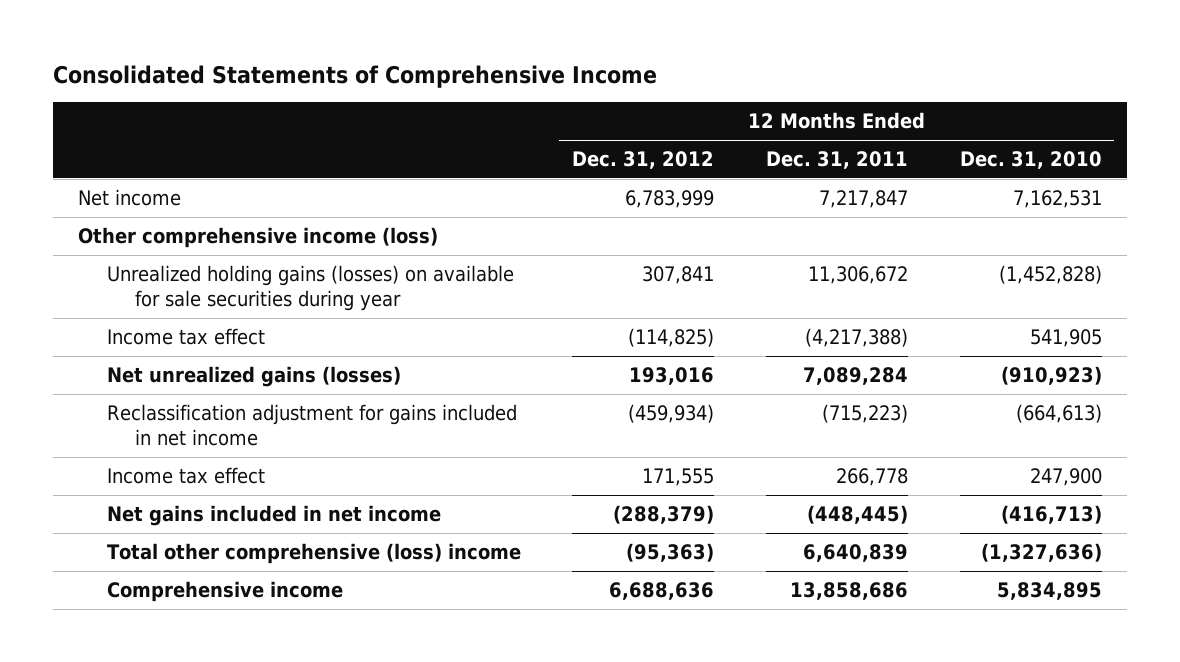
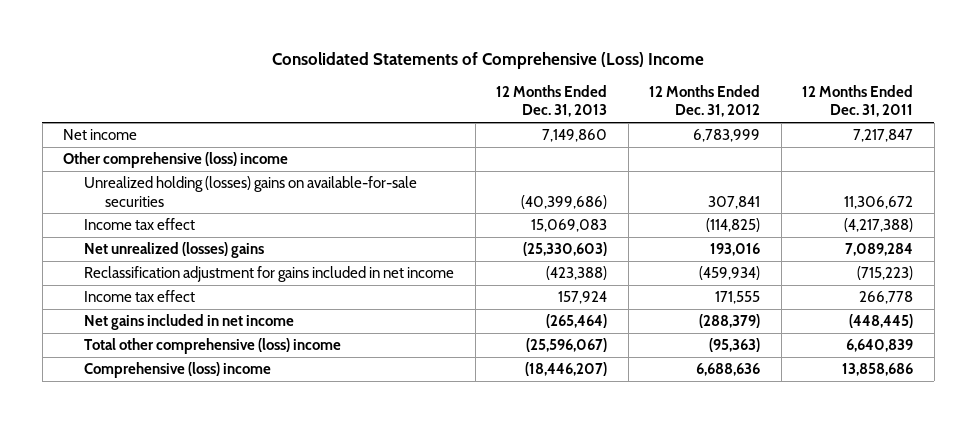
- Consolidated Statements of Comprehensive Income
+ Consolidated Statements of Comprehensive (Loss) Income
- | 12 Months Ended Dec. 31, 2012 | 12 Months Ended Dec. 31, 2011 | 12 Months Ended Dec. 31, 2010
+ | 12 Months Ended Dec. 31, 2013 | 12 Months Ended Dec. 31, 2012 | 12 Months Ended Dec. 31, 2011
- Other comprehensive income (loss)
- Unrealized holding gains (losses) on available for sale securities during year | 307,841 | 11,306,672 | (1,452,828)
+ Other comprehensive (loss) income
+ Unrealized holding (losses) gains on available-for-sale securities | (40,399,686) | 307,841 | 11,306,672
- Net unrealized gains (losses) | 193,016 | 7,089,284 | (910,923)
+ Net unrealized (losses) gains | (25,330,603) | 193,016 | 7,089,284
- Comprehensive income | 6,688,636 | 13,858,686 | 5,834,895
+ Comprehensive (loss) income | (18,446,207) | 6,688,636 | 13,858,686

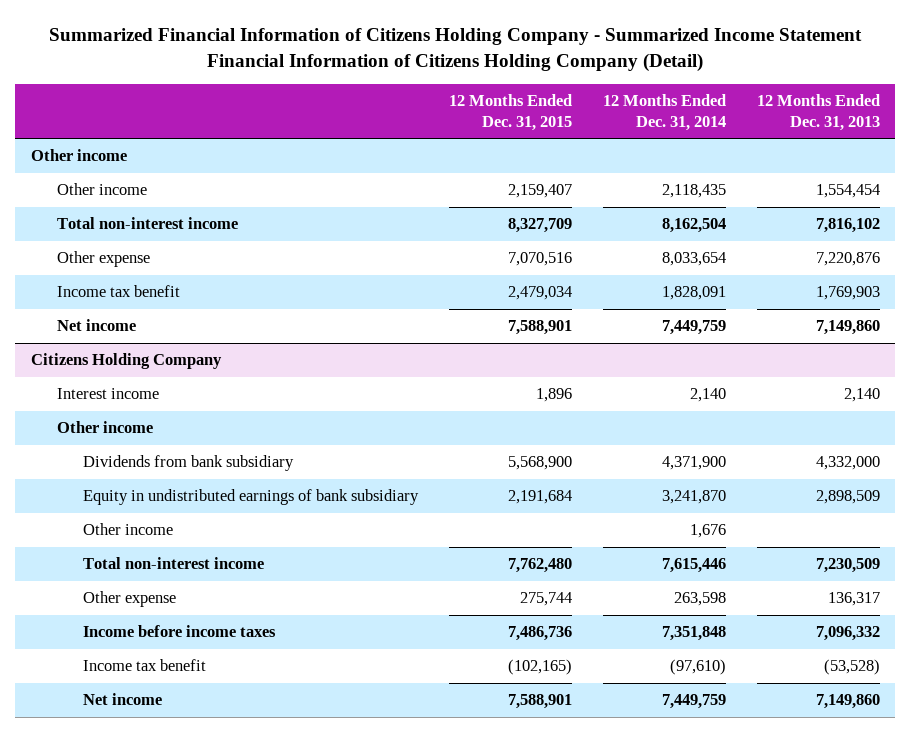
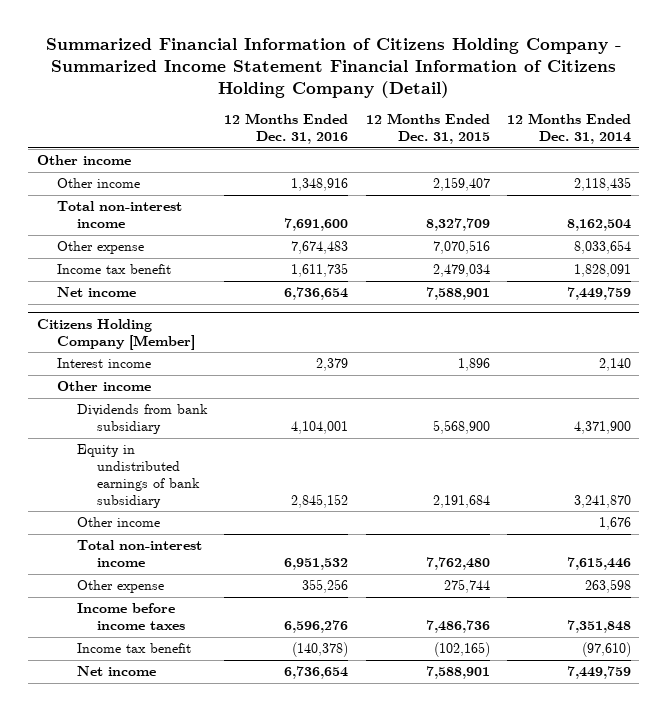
- | 12 Months Ended Dec. 31, 2015 | 12 Months Ended Dec. 31, 2014 | 12 Months Ended Dec. 31, 2013
+ | 12 Months Ended Dec. 31, 2016 | 12 Months Ended Dec. 31, 2015 | 12 Months Ended Dec. 31, 2014
- Citizens Holding Company
+ Citizens Holding Company [Member]

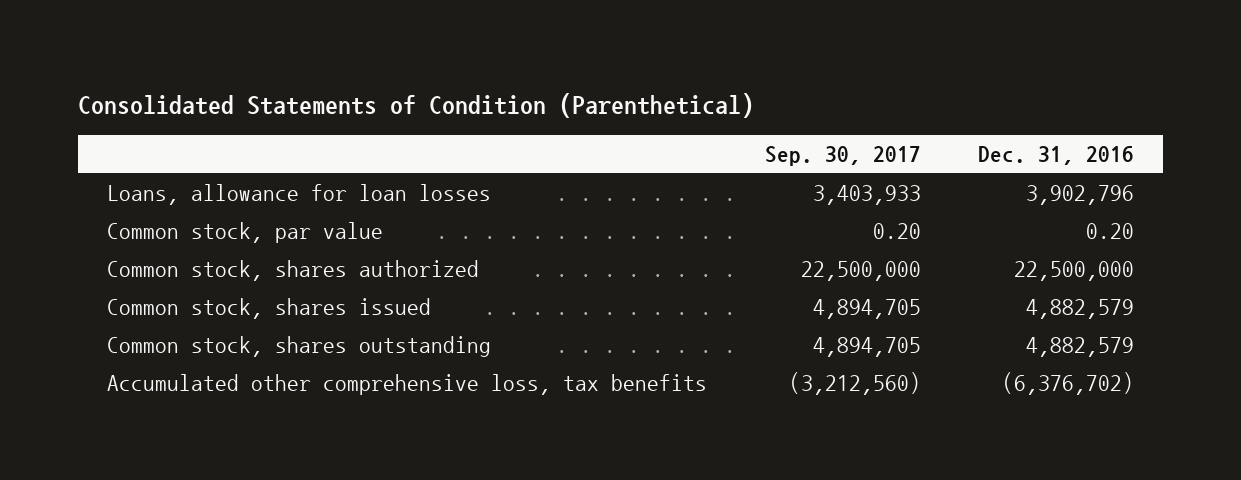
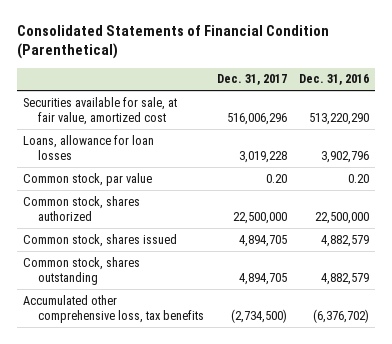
- Consolidated Statements of Condition (Parenthetical)
+ Consolidated Statements of Financial Condition (Parenthetical)
- | Sep. 30, 2017 | Dec. 31, 2016
+ | Dec. 31, 2017 | Dec. 31, 2016
+ Securities available for sale, at fair value, amortized cost | 516,006,296 | 513,220,290

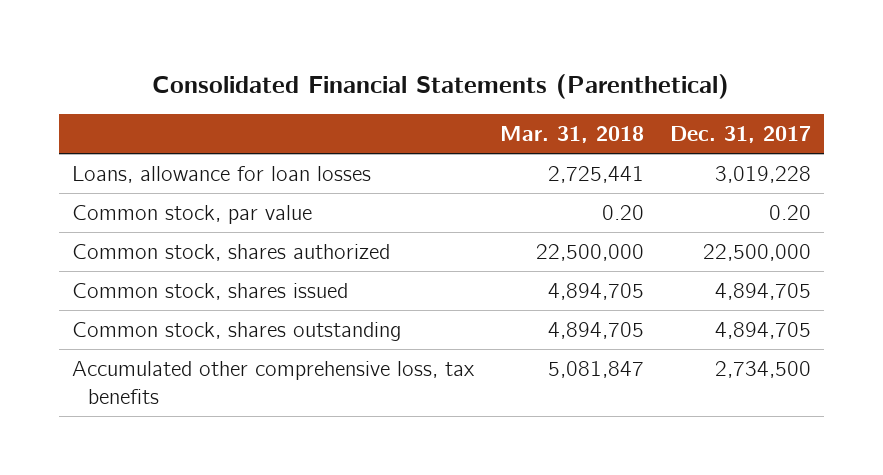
- Consolidated Statements of Financial Condition (Parenthetical)
+ Consolidated Financial Statements (Parenthetical)
- | Dec. 31, 2017 | Dec. 31, 2016
+ | Mar. 31, 2018 | Dec. 31, 2017
- Securities available for sale, at fair value, amortized cost | 516,006,296 | 513,220,290
- Accumulated other comprehensive loss, tax benefits | (2,734,500) | (6,376,702)
+ Accumulated other comprehensive loss, tax benefits | 5,081,847 | 2,734,500

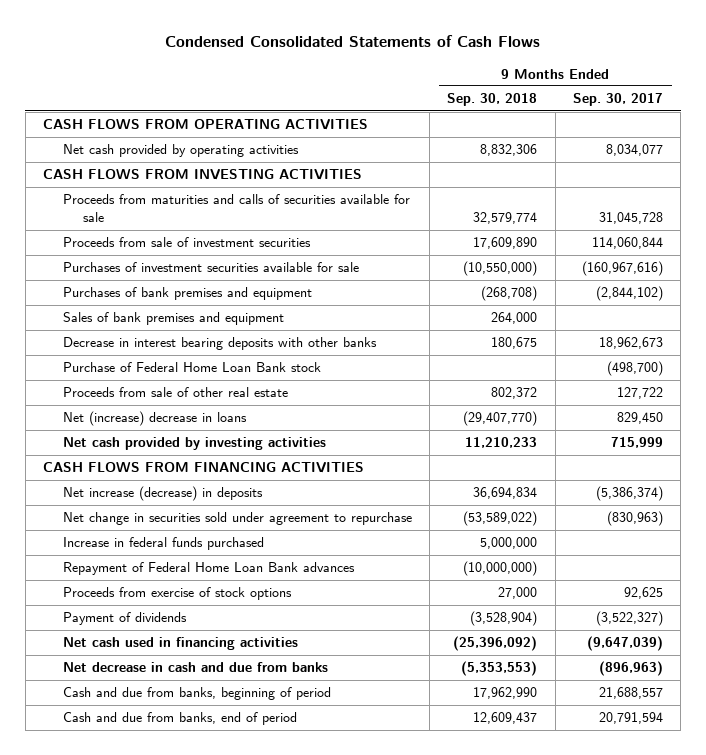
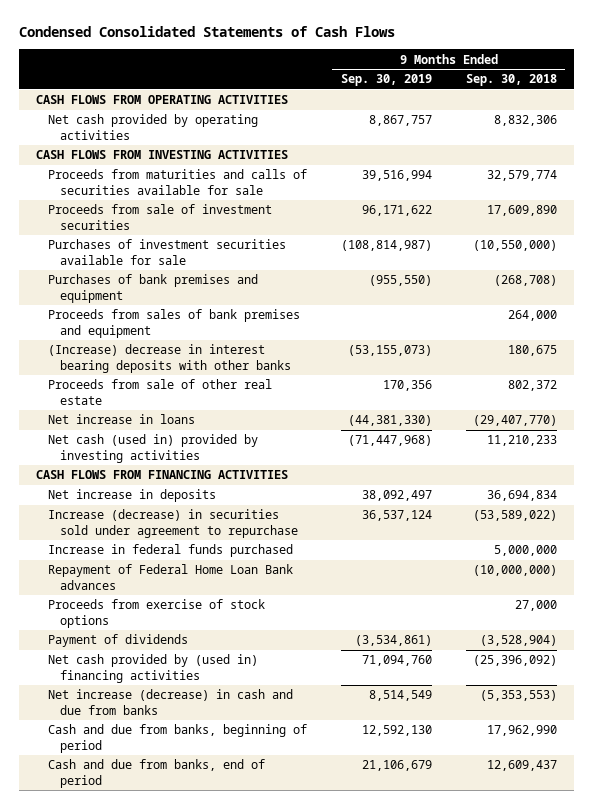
- | 9 Months Ended Sep. 30, 2018 | 9 Months Ended Sep. 30, 2017
+ | 9 Months Ended Sep. 30, 2019 | 9 Months Ended Sep. 30, 2018
- Sales of bank premises and equipment | 264,000 |
- Decrease in interest bearing deposits with other banks | 180,675 | 18,962,673
- Purchase of Federal Home Loan Bank stock | | (498,700)
+ Proceeds from sales of bank premises and equipment | | 264,000
+ (Increase) decrease in interest bearing deposits with other banks | (53,155,073) | 180,675
- Net (increase) decrease in loans | (29,407,770) | 829,450
- Net cash provided by investing activities | 11,210,233 | 715,999
+ Net increase in loans | (44,381,330) | (29,407,770)
+ Net cash (used in) provided by investing activities | (71,447,968) | 11,210,233
- Net increase (decrease) in deposits | 36,694,834 | (5,386,374)
- Net change in securities sold under agreement to repurchase | (53,589,022) | (830,963)
+ Net increase in deposits | 38,092,497 | 36,694,834
+ Increase (decrease) in securities sold under agreement to repurchase | 36,537,124 | (53,589,022)
- Net cash used in financing activities | (25,396,092) | (9,647,039)
- Net decrease in cash and due from banks | (5,353,553) | (896,963)
+ Net cash provided by (used in) financing activities | 71,094,760 | (25,396,092)
+ Net increase (decrease) in cash and due from banks | 8,514,549 | (5,353,553)

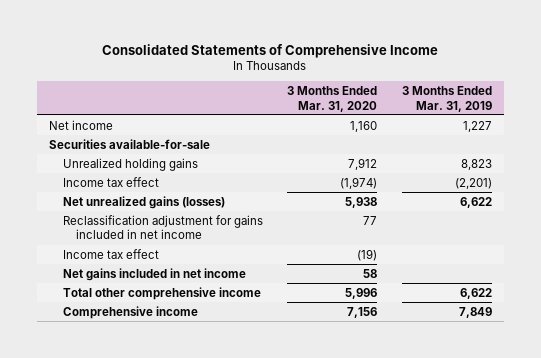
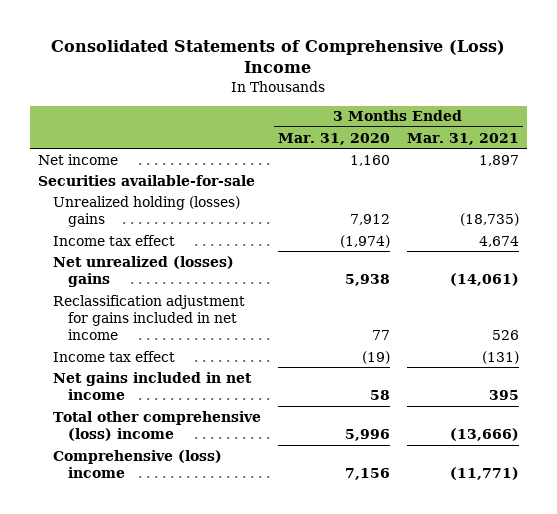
- Consolidated Statements of Comprehensive Income
+ Consolidated Statements of Comprehensive (Loss) Income
- | 3 Months Ended Mar. 31, 2020 | 3 Months Ended Mar. 31, 2019
+ | 3 Months Ended Mar. 31, 2020 | 3 Months Ended Mar. 31, 2021
- Unrealized holding gains | 7,912 | 8,823
+ Unrealized holding (losses) gains | 7,912 | (18,735)
- Net unrealized gains (losses) | 5,938 | 6,622
+ Net unrealized (losses) gains | 5,938 | (14,061)
- Total other comprehensive income | 5,996 | 6,622
- Comprehensive income | 7,156 | 7,849
+ Total other comprehensive (loss) income | 5,996 | (13,666)
+ Comprehensive (loss) income | 7,156 | (11,771)

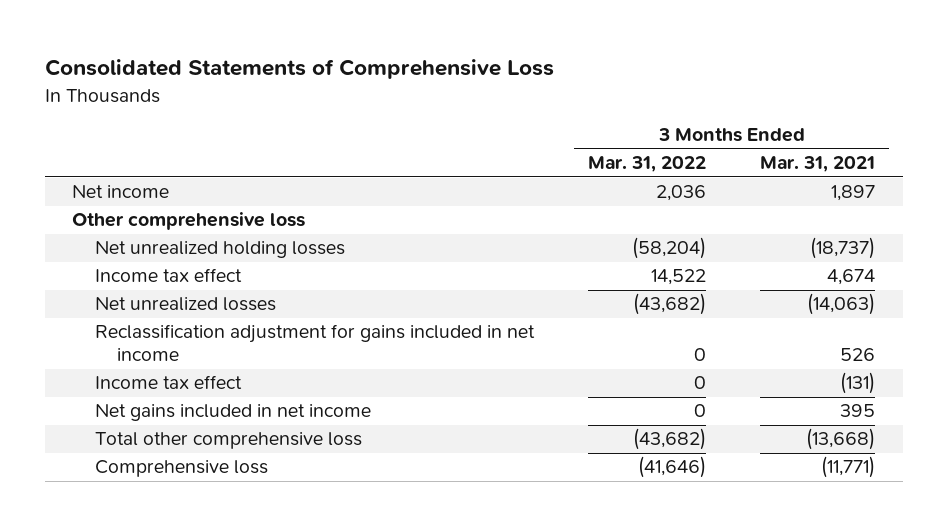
- Consolidated Statements of Comprehensive (Loss) Income
+ Consolidated Statements of Comprehensive Loss
- | 3 Months Ended Mar. 31, 2020 | 3 Months Ended Mar. 31, 2021
+ | 3 Months Ended Mar. 31, 2022 | 3 Months Ended Mar. 31, 2021
- Securities available-for-sale
- Unrealized holding (losses) gains | 7,912 | (18,735)
+ Other comprehensive loss
+ Net unrealized holding losses | (58,204) | (18,737)
- Net unrealized (losses) gains | 5,938 | (14,061)
+ Net unrealized losses | (43,682) | (14,063)
- Total other comprehensive (loss) income | 5,996 | (13,666)
- Comprehensive (loss) income | 7,156 | (11,771)
+ Total other comprehensive loss | (43,682) | (13,668)
+ Comprehensive loss | (41,646) | (11,771)

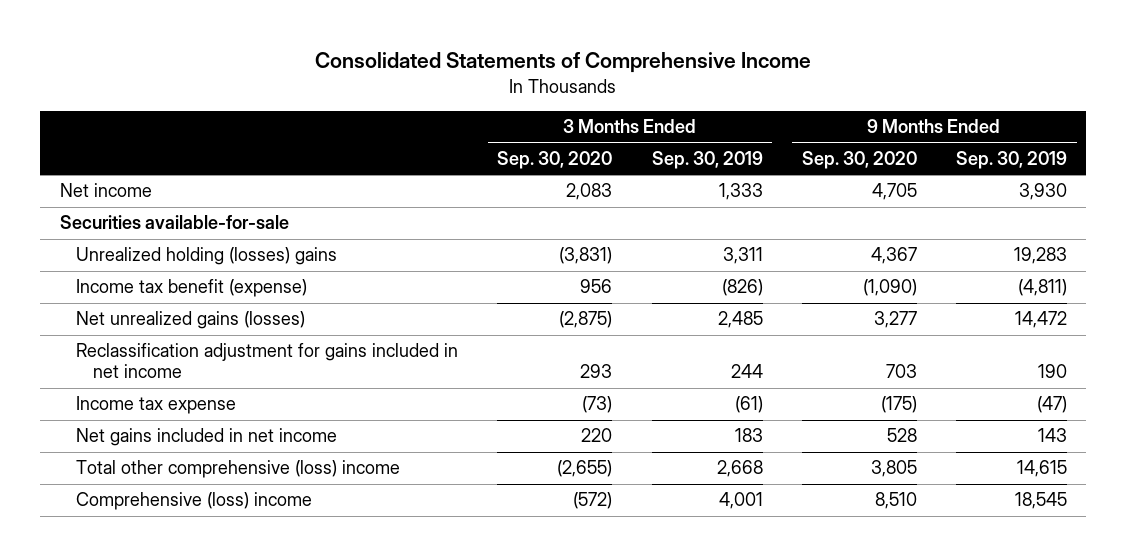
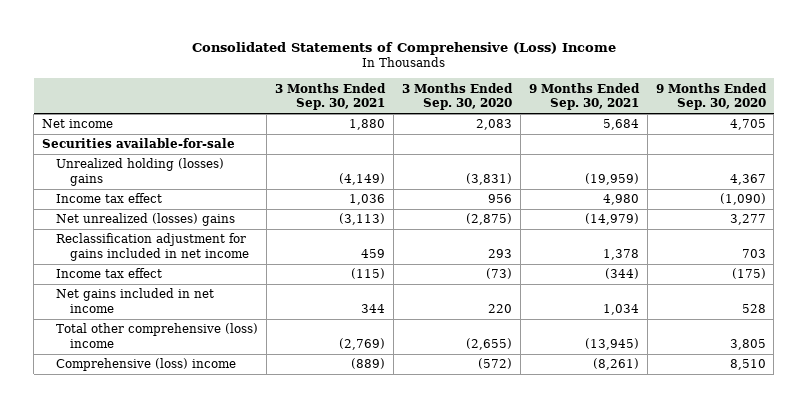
- Consolidated Statements of Comprehensive Income
+ Consolidated Statements of Comprehensive (Loss) Income
- | 3 Months Ended Sep. 30, 2020 | 3 Months Ended Sep. 30, 2019 | 9 Months Ended Sep. 30, 2020 | 9 Months Ended Sep. 30, 2019
+ | 3 Months Ended Sep. 30, 2021 | 3 Months Ended Sep. 30, 2020 | 9 Months Ended Sep. 30, 2021 | 9 Months Ended Sep. 30, 2020
- Income tax benefit (expense) | 956 | (826) | (1,090) | (4,811)
- Net unrealized gains (losses) | (2,875) | 2,485 | 3,277 | 14,472
+ Income tax effect | 1,036 | 956 | 4,980 | (1,090)
+ Net unrealized (losses) gains | (3,113) | (2,875) | (14,979) | 3,277
- Income tax expense | (73) | (61) | (175) | (47)
+ Income tax effect | (115) | (73) | (344) | (175)

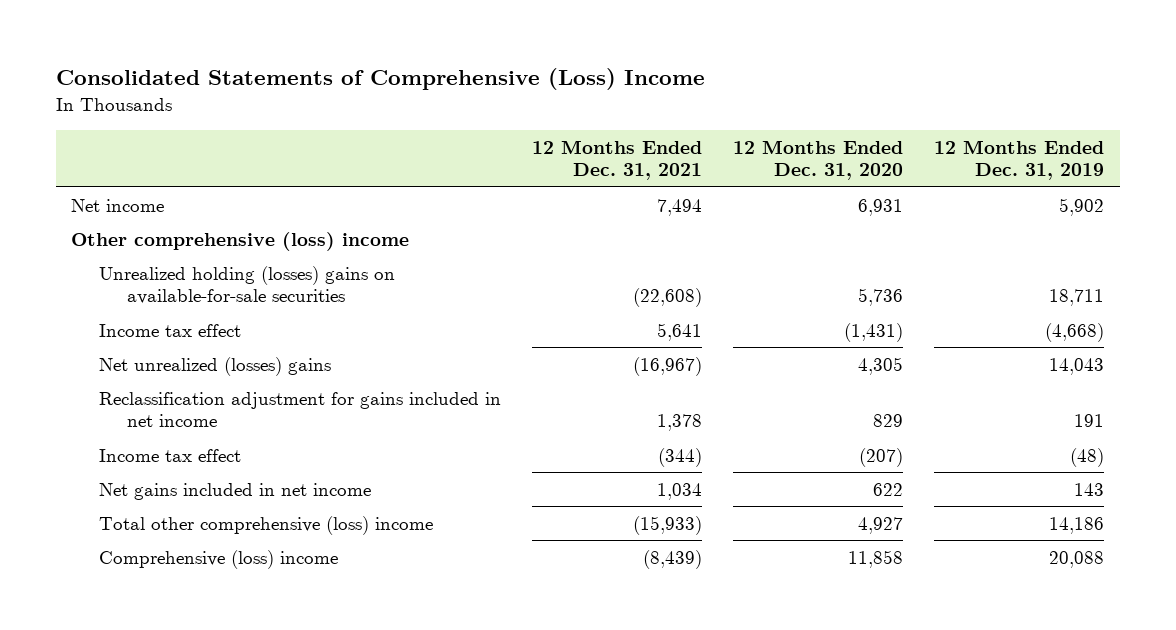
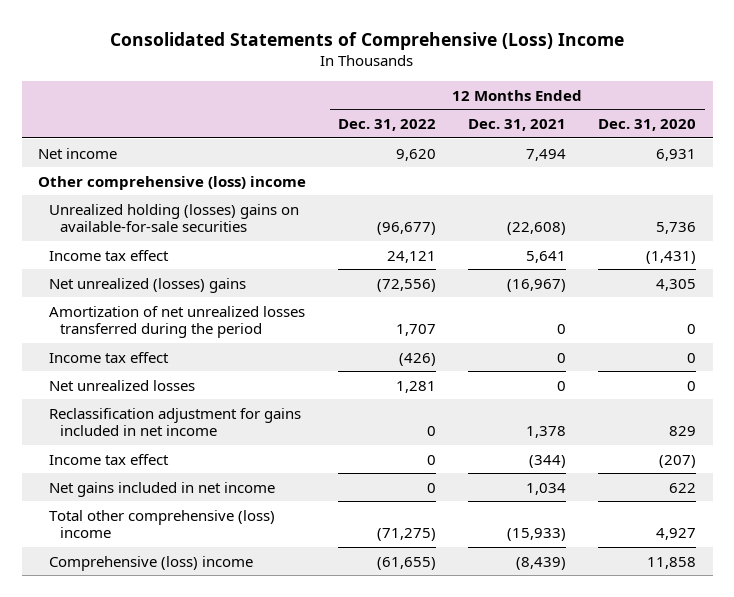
- | 12 Months Ended Dec. 31, 2021 | 12 Months Ended Dec. 31, 2020 | 12 Months Ended Dec. 31, 2019
+ | 12 Months Ended Dec. 31, 2022 | 12 Months Ended Dec. 31, 2021 | 12 Months Ended Dec. 31, 2020
+ Amortization of net unrealized losses transferred during the period | 1,707 | 0 | 0
+ Income tax effect | (426) | 0 | 0
+ Net unrealized losses | 1,281 | 0 | 0

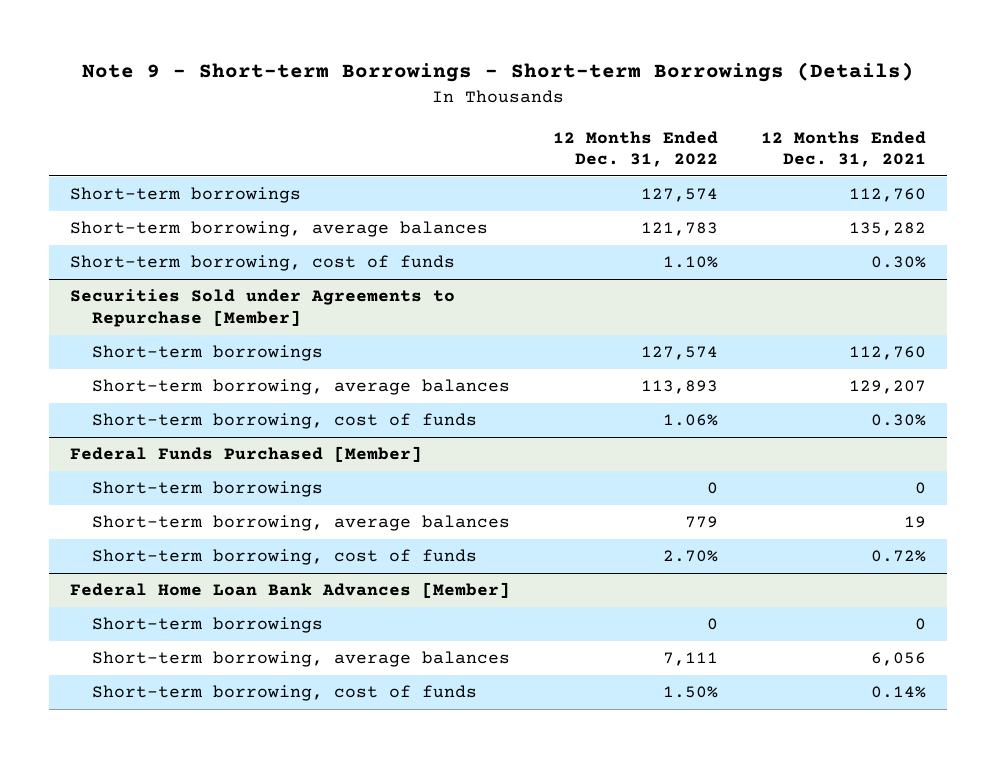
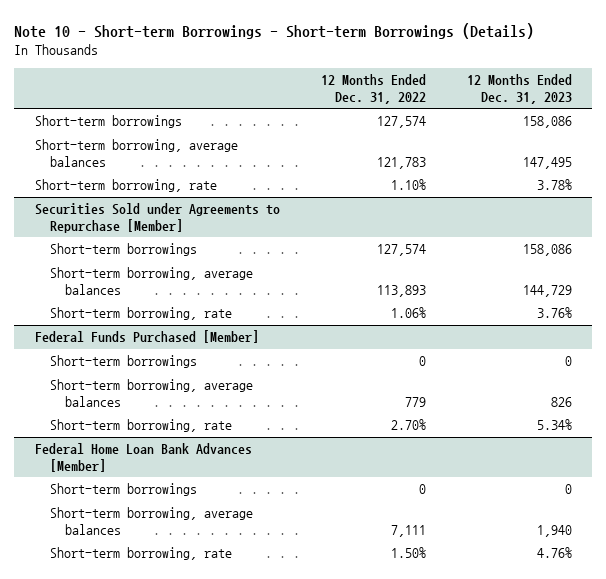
- Note 9 - Short-term Borrowings - Short-term Borrowings (Details)
+ Note 10 - Short-term Borrowings - Short-term Borrowings (Details)
- | 12 Months Ended Dec. 31, 2022 | 12 Months Ended Dec. 31, 2021
+ | 12 Months Ended Dec. 31, 2022 | 12 Months Ended Dec. 31, 2023
- Short-term borrowing, cost of funds | 1.10% | 0.30%
+ Short-term borrowing, rate | 1.10% | 3.78%
@ Securities Sold under Agreements to Repurchase [Member]
- Short-term borrowing, cost of funds | 1.06% | 0.30%
+ Short-term borrowing, rate | 1.06% | 3.76%
@ Federal Funds Purchased [Member]
- Short-term borrowing, cost of funds | 2.70% | 0.72%
+ Short-term borrowing, rate | 2.70% | 5.34%
@ Federal Home Loan Bank Advances [Member]
- Short-term borrowing, cost of funds | 1.50% | 0.14%
+ Short-term borrowing, rate | 1.50% | 4.76%

